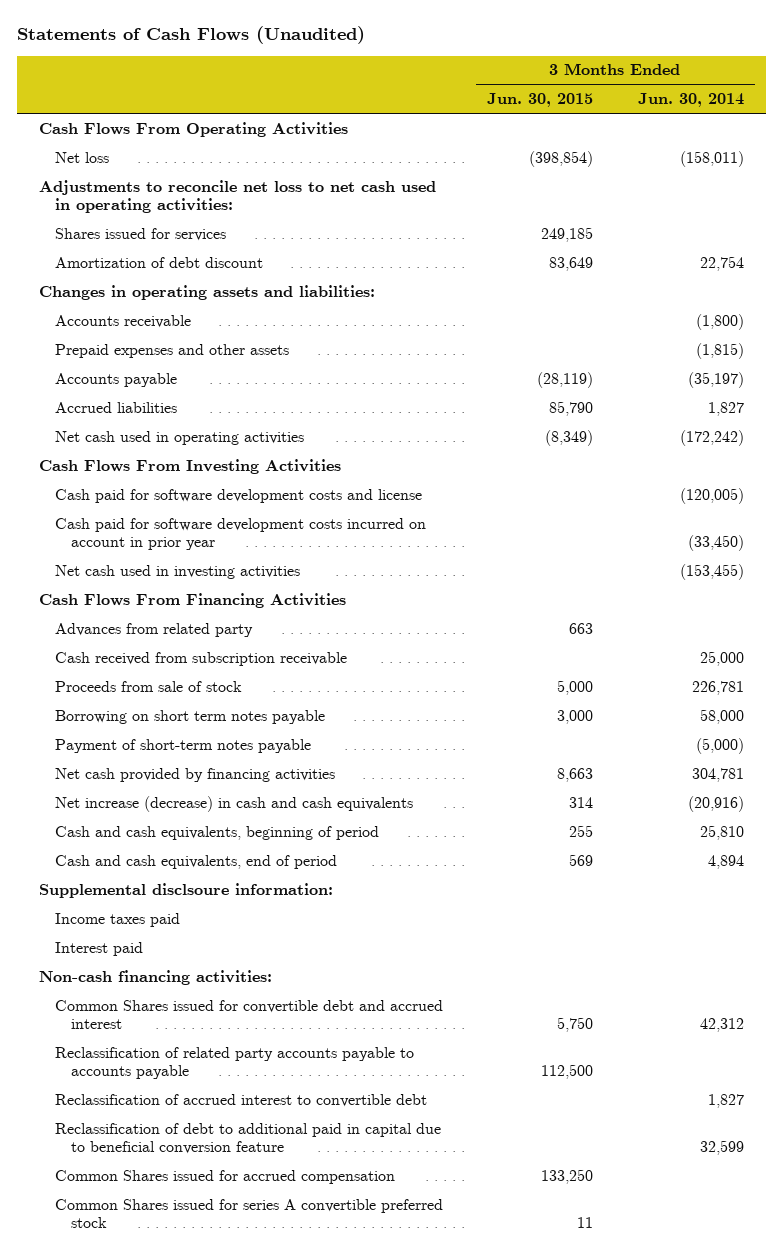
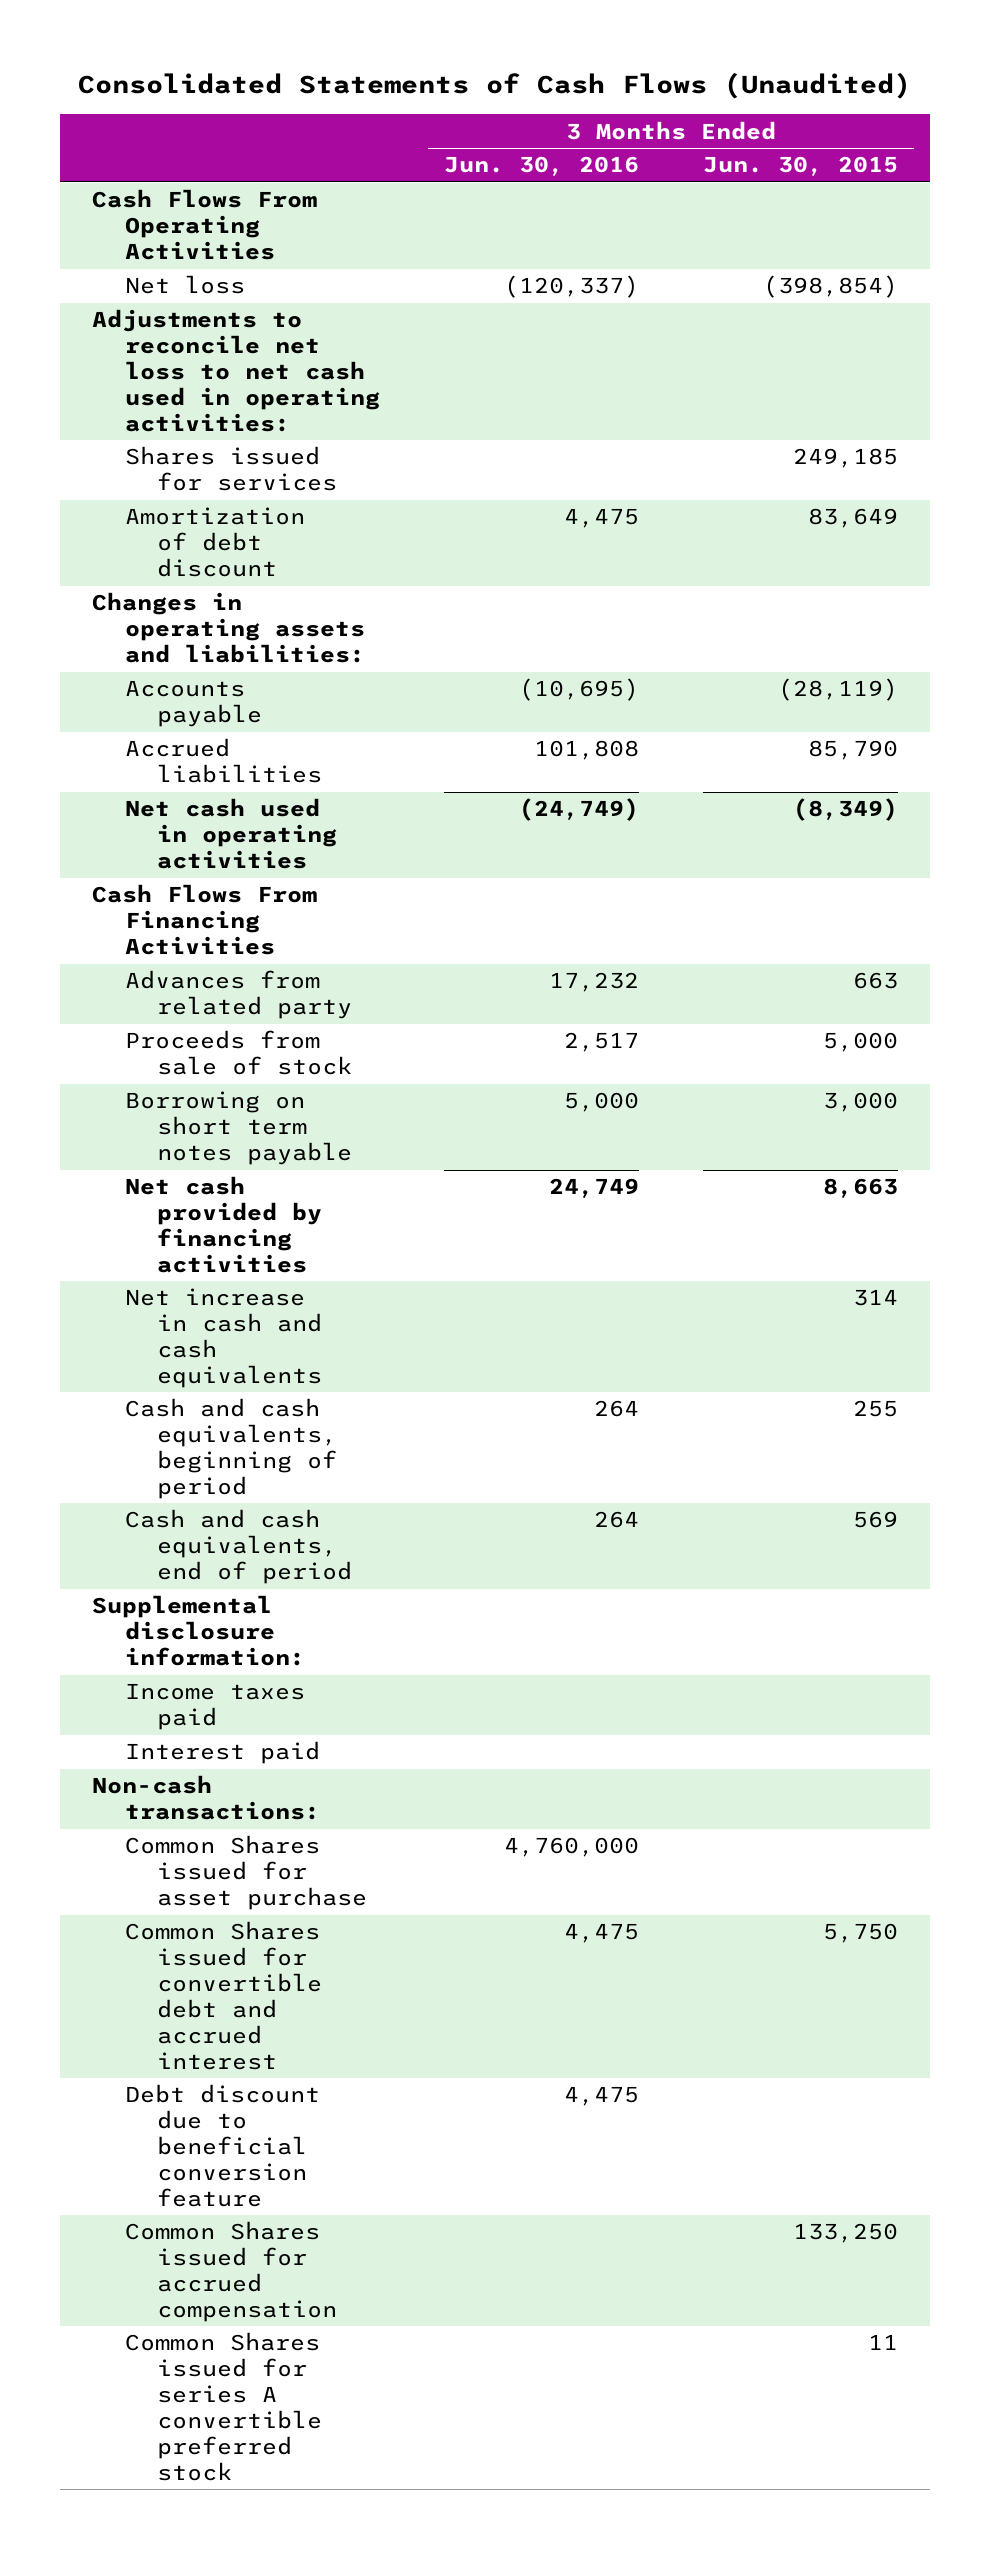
- Statements of Cash Flows (Unaudited)
+ Consolidated Statements of Cash Flows (Unaudited)
- | 3 Months Ended Jun. 30, 2015 | 3 Months Ended Jun. 30, 2014
+ | 3 Months Ended Jun. 30, 2016 | 3 Months Ended Jun. 30, 2015
- Accounts receivable | | (1,800)
- Prepaid expenses and other assets | | (1,815)
- Cash Flows From Investing Activities
- Cash paid for software development costs and license | | (120,005)
- Cash paid for software development costs incurred on account in prior year | | (33,450)
- Net cash used in investing activities | | (153,455)
- Cash received from subscription receivable | | 25,000
- Payment of short-term notes payable | | (5,000)
- Net increase (decrease) in cash and cash equivalents | 314 | (20,916)
+ Net increase in cash and cash equivalents | | 314
- Supplemental disclsoure information:
+ Supplemental disclosure information:
- Non-cash financing activities:
+ Non-cash transactions:
+ Common Shares issued for asset purchase | 4,760,000 |
- Reclassification of related party accounts payable to accounts payable | 112,500 |
- Reclassification of accrued interest to convertible debt | | 1,827
- Reclassification of debt to additional paid in capital due to beneficial conversion feature | | 32,599
+ Debt discount due to beneficial conversion feature | 4,475 |

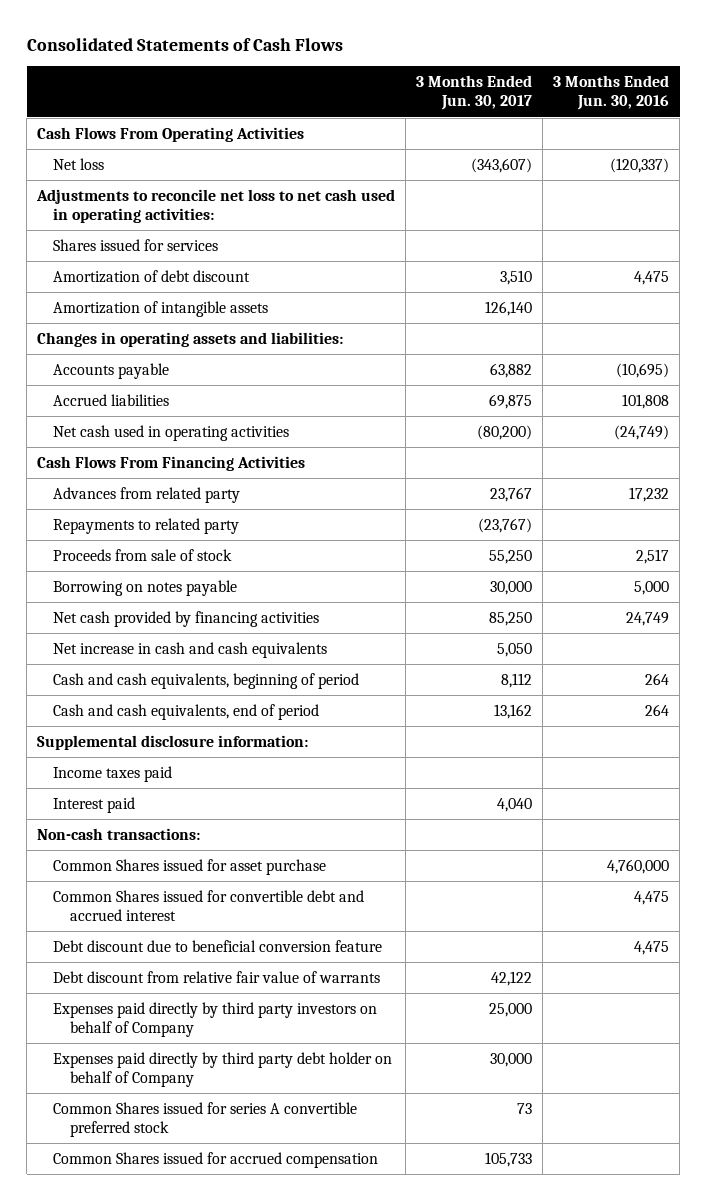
- Consolidated Statements of Cash Flows (Unaudited)
+ Consolidated Statements of Cash Flows
- | 3 Months Ended Jun. 30, 2016 | 3 Months Ended Jun. 30, 2015
+ | 3 Months Ended Jun. 30, 2017 | 3 Months Ended Jun. 30, 2016
+ Amortization of intangible assets | 126,140 |
+ Repayments to related party | (23,767) |
- Borrowing on short term notes payable | 5,000 | 3,000
+ Borrowing on notes payable | 30,000 | 5,000
+ Debt discount from relative fair value of warrants | 42,122 |
+ Expenses paid directly by third party investors on behalf of Company | 25,000 |
+ Expenses paid directly by third party debt holder on behalf of Company | 30,000 |
moved down: Common Shares issued for accrued compensation | 105,733 |

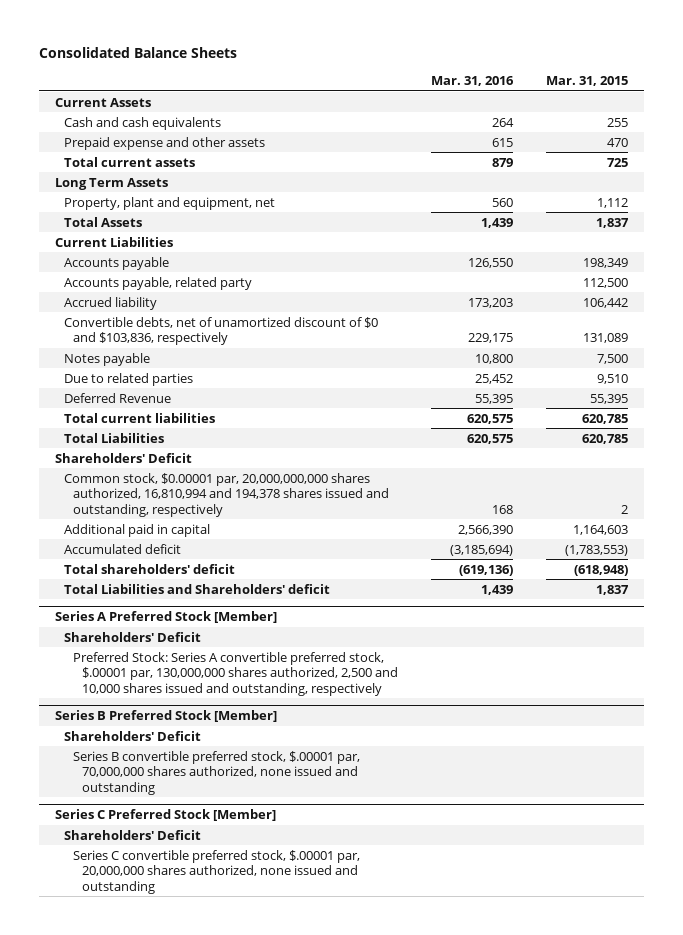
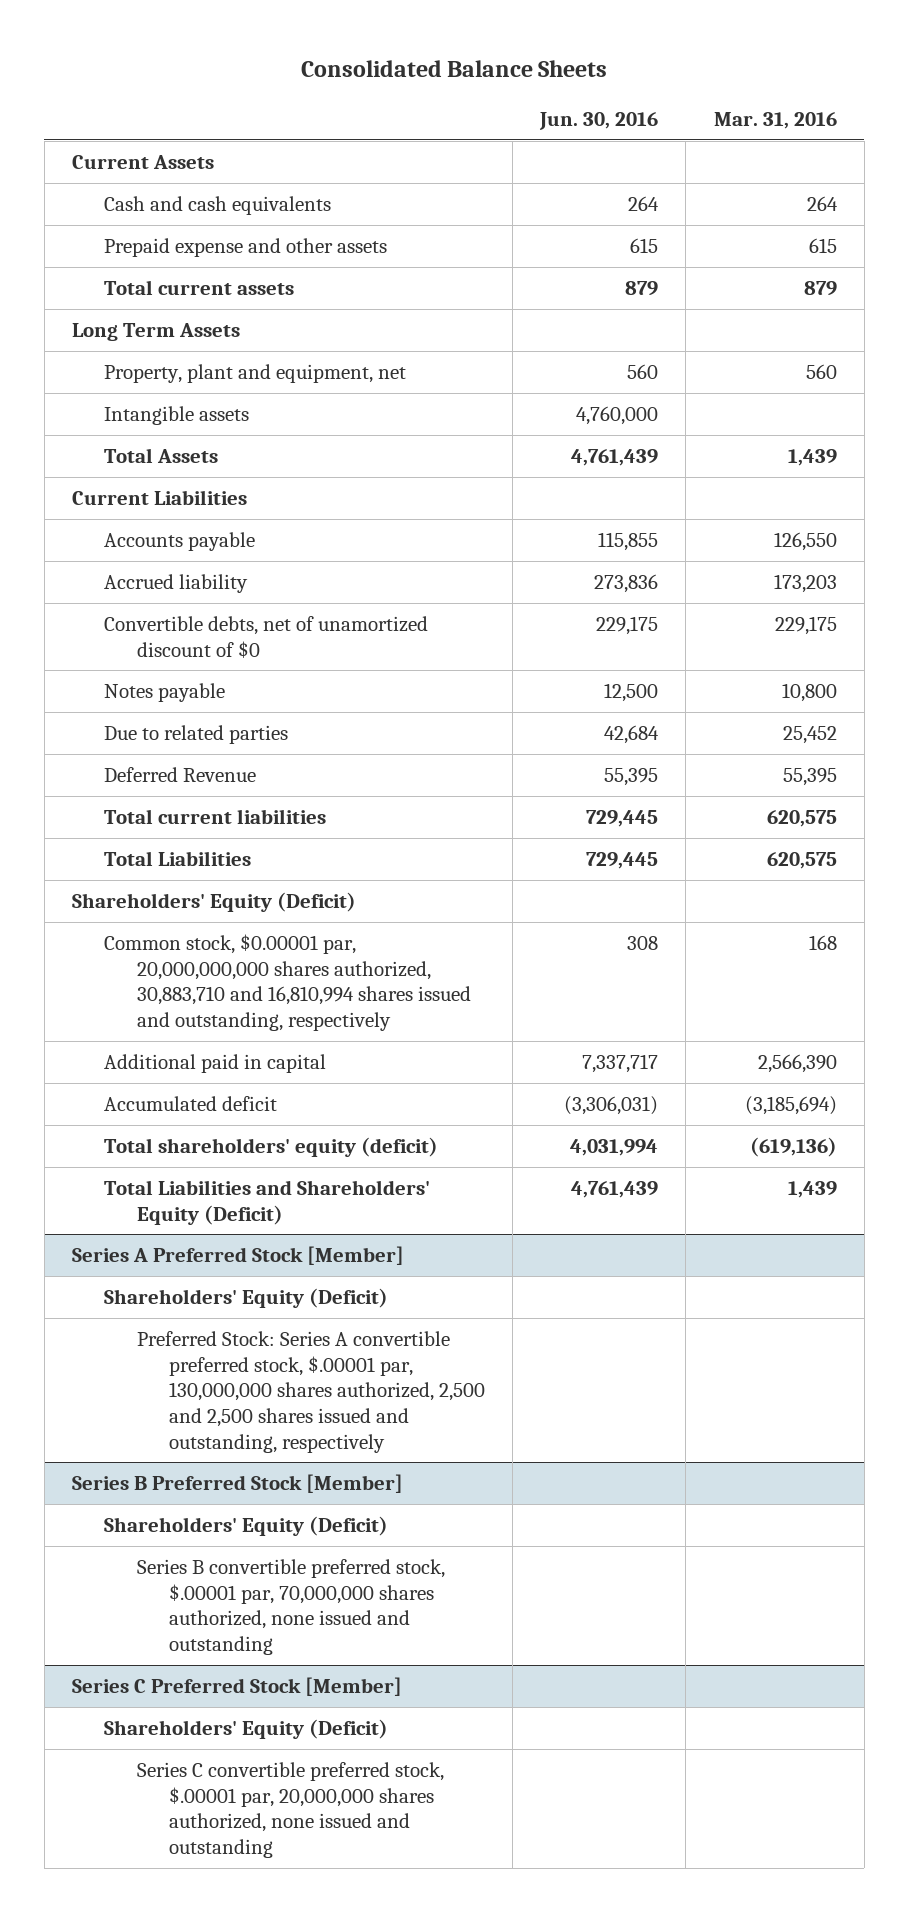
- | Mar. 31, 2016 | Mar. 31, 2015
+ | Jun. 30, 2016 | Mar. 31, 2016
+ Intangible assets | 4,760,000 |
- Accounts payable, related party | | 112,500
- Convertible debts, net of unamortized discount of $0 and $103,836, respectively | 229,175 | 131,089
+ Convertible debts, net of unamortized discount of $0 | 229,175 | 229,175
- Shareholders' Deficit
- Common stock, $0.00001 par, 20,000,000,000 shares authorized, 16,810,994 and 194,378 shares issued and outstanding, respectively | 168 | 2
+ Shareholders' Equity (Deficit)
+ Common stock, $0.00001 par, 20,000,000,000 shares authorized, 30,883,710 and 16,810,994 shares issued and outstanding, respectively | 308 | 168
- Total shareholders' deficit | (619,136) | (618,948)
- Total Liabilities and Shareholders' deficit | 1,439 | 1,837
+ Total shareholders' equity (deficit) | 4,031,994 | (619,136)
+ Total Liabilities and Shareholders' Equity (Deficit) | 4,761,439 | 1,439
@ Series A Preferred Stock [Member]
- Shareholders' Deficit
- Preferred Stock: Series A convertible preferred stock, $.00001 par, 130,000,000 shares authorized, 2,500 and 10,000 shares issued and outstanding, respectively
+ Shareholders' Equity (Deficit)
+ Preferred Stock: Series A convertible preferred stock, $.00001 par, 130,000,000 shares authorized, 2,500 and 2,500 shares issued and outstanding, respectively
@ Series B Preferred Stock [Member]
- Shareholders' Deficit
+ Shareholders' Equity (Deficit)
@ Series C Preferred Stock [Member]
- Shareholders' Deficit
+ Shareholders' Equity (Deficit)

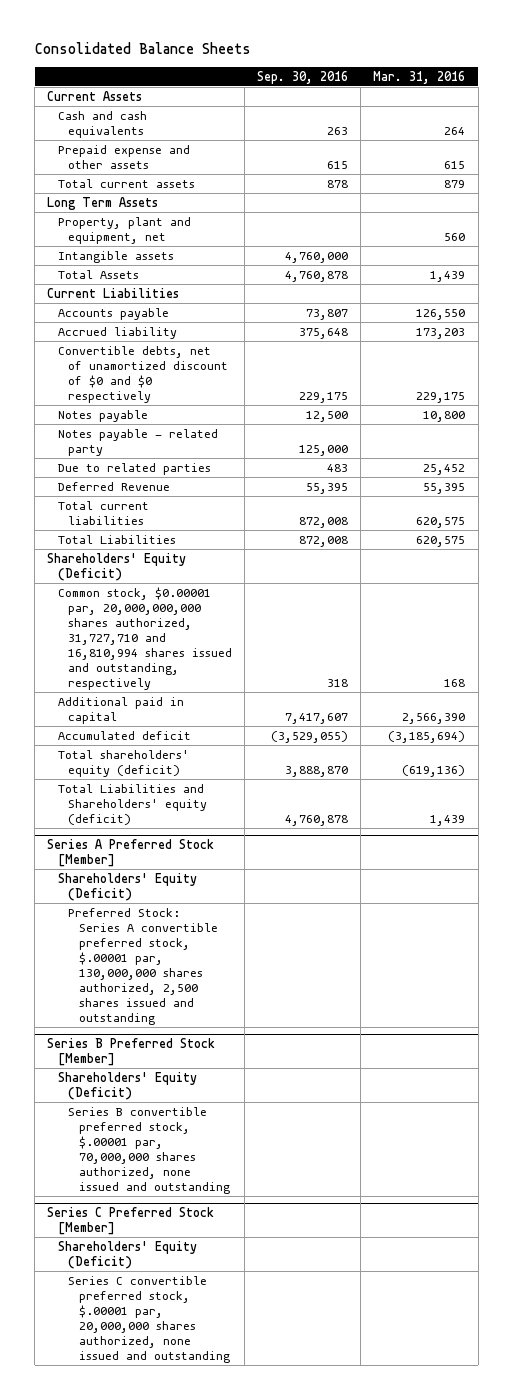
- | Jun. 30, 2016 | Mar. 31, 2016
+ | Sep. 30, 2016 | Mar. 31, 2016
- Convertible debts, net of unamortized discount of $0 | 229,175 | 229,175
+ Convertible debts, net of unamortized discount of $0 and $0 respectively | 229,175 | 229,175
+ Notes payable - related party | 125,000 |
- Common stock, $0.00001 par, 20,000,000,000 shares authorized, 30,883,710 and 16,810,994 shares issued and outstanding, respectively | 308 | 168
+ Common stock, $0.00001 par, 20,000,000,000 shares authorized, 31,727,710 and 16,810,994 shares issued and outstanding, respectively | 318 | 168
- Total Liabilities and Shareholders' Equity (Deficit) | 4,761,439 | 1,439
+ Total Liabilities and Shareholders' equity (deficit) | 4,760,878 | 1,439
@ Series A Preferred Stock [Member]
- Preferred Stock: Series A convertible preferred stock, $.00001 par, 130,000,000 shares authorized, 2,500 and 2,500 shares issued and outstanding, respectively
+ Preferred Stock: Series A convertible preferred stock, $.00001 par, 130,000,000 shares authorized, 2,500 shares issued and outstanding

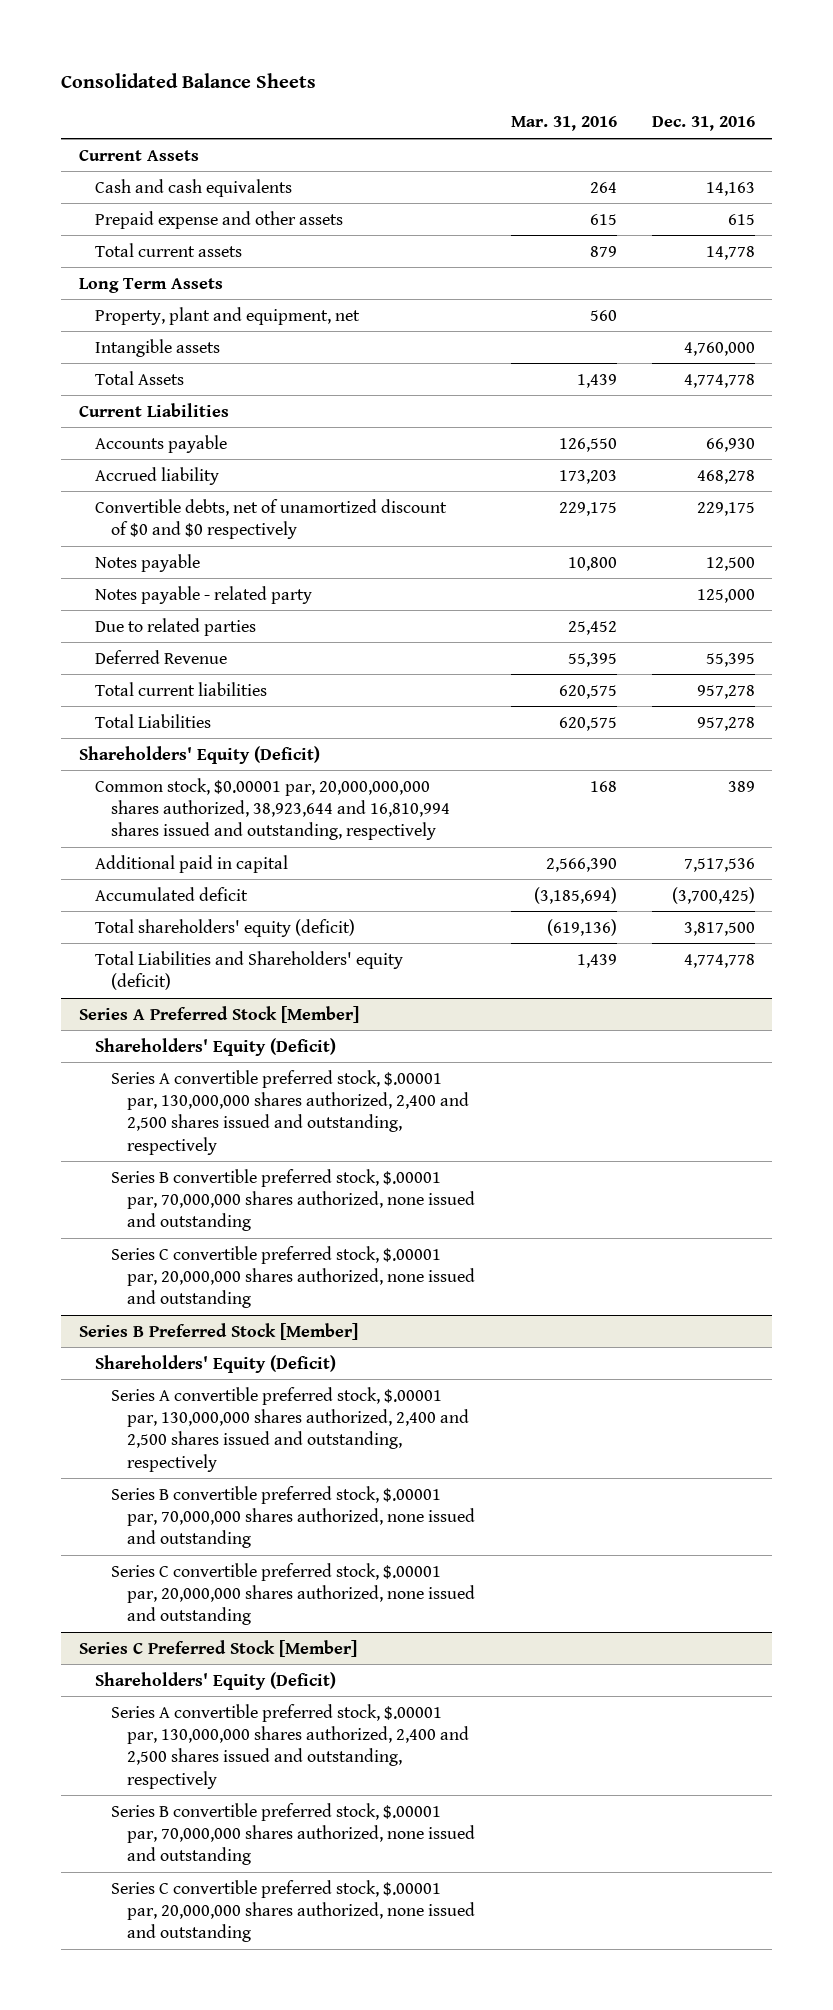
- | Sep. 30, 2016 | Mar. 31, 2016
+ | Mar. 31, 2016 | Dec. 31, 2016
- Common stock, $0.00001 par, 20,000,000,000 shares authorized, 31,727,710 and 16,810,994 shares issued and outstanding, respectively | 318 | 168
+ Common stock, $0.00001 par, 20,000,000,000 shares authorized, 38,923,644 and 16,810,994 shares issued and outstanding, respectively | 168 | 389
@ Series A Preferred Stock [Member]
- Preferred Stock: Series A convertible preferred stock, $.00001 par, 130,000,000 shares authorized, 2,500 shares issued and outstanding
+ Series A convertible preferred stock, $.00001 par, 130,000,000 shares authorized, 2,400 and 2,500 shares issued and outstanding, respectively
+ Series B convertible preferred stock, $.00001 par, 70,000,000 shares authorized, none issued and outstanding
+ Series C convertible preferred stock, $.00001 par, 20,000,000 shares authorized, none issued and outstanding
@ Series B Preferred Stock [Member]
+ Series A convertible preferred stock, $.00001 par, 130,000,000 shares authorized, 2,400 and 2,500 shares issued and outstanding, respectively
+ Series C convertible preferred stock, $.00001 par, 20,000,000 shares authorized, none issued and outstanding
@ Series C Preferred Stock [Member]
+ Series A convertible preferred stock, $.00001 par, 130,000,000 shares authorized, 2,400 and 2,500 shares issued and outstanding, respectively
+ Series B convertible preferred stock, $.00001 par, 70,000,000 shares authorized, none issued and outstanding

